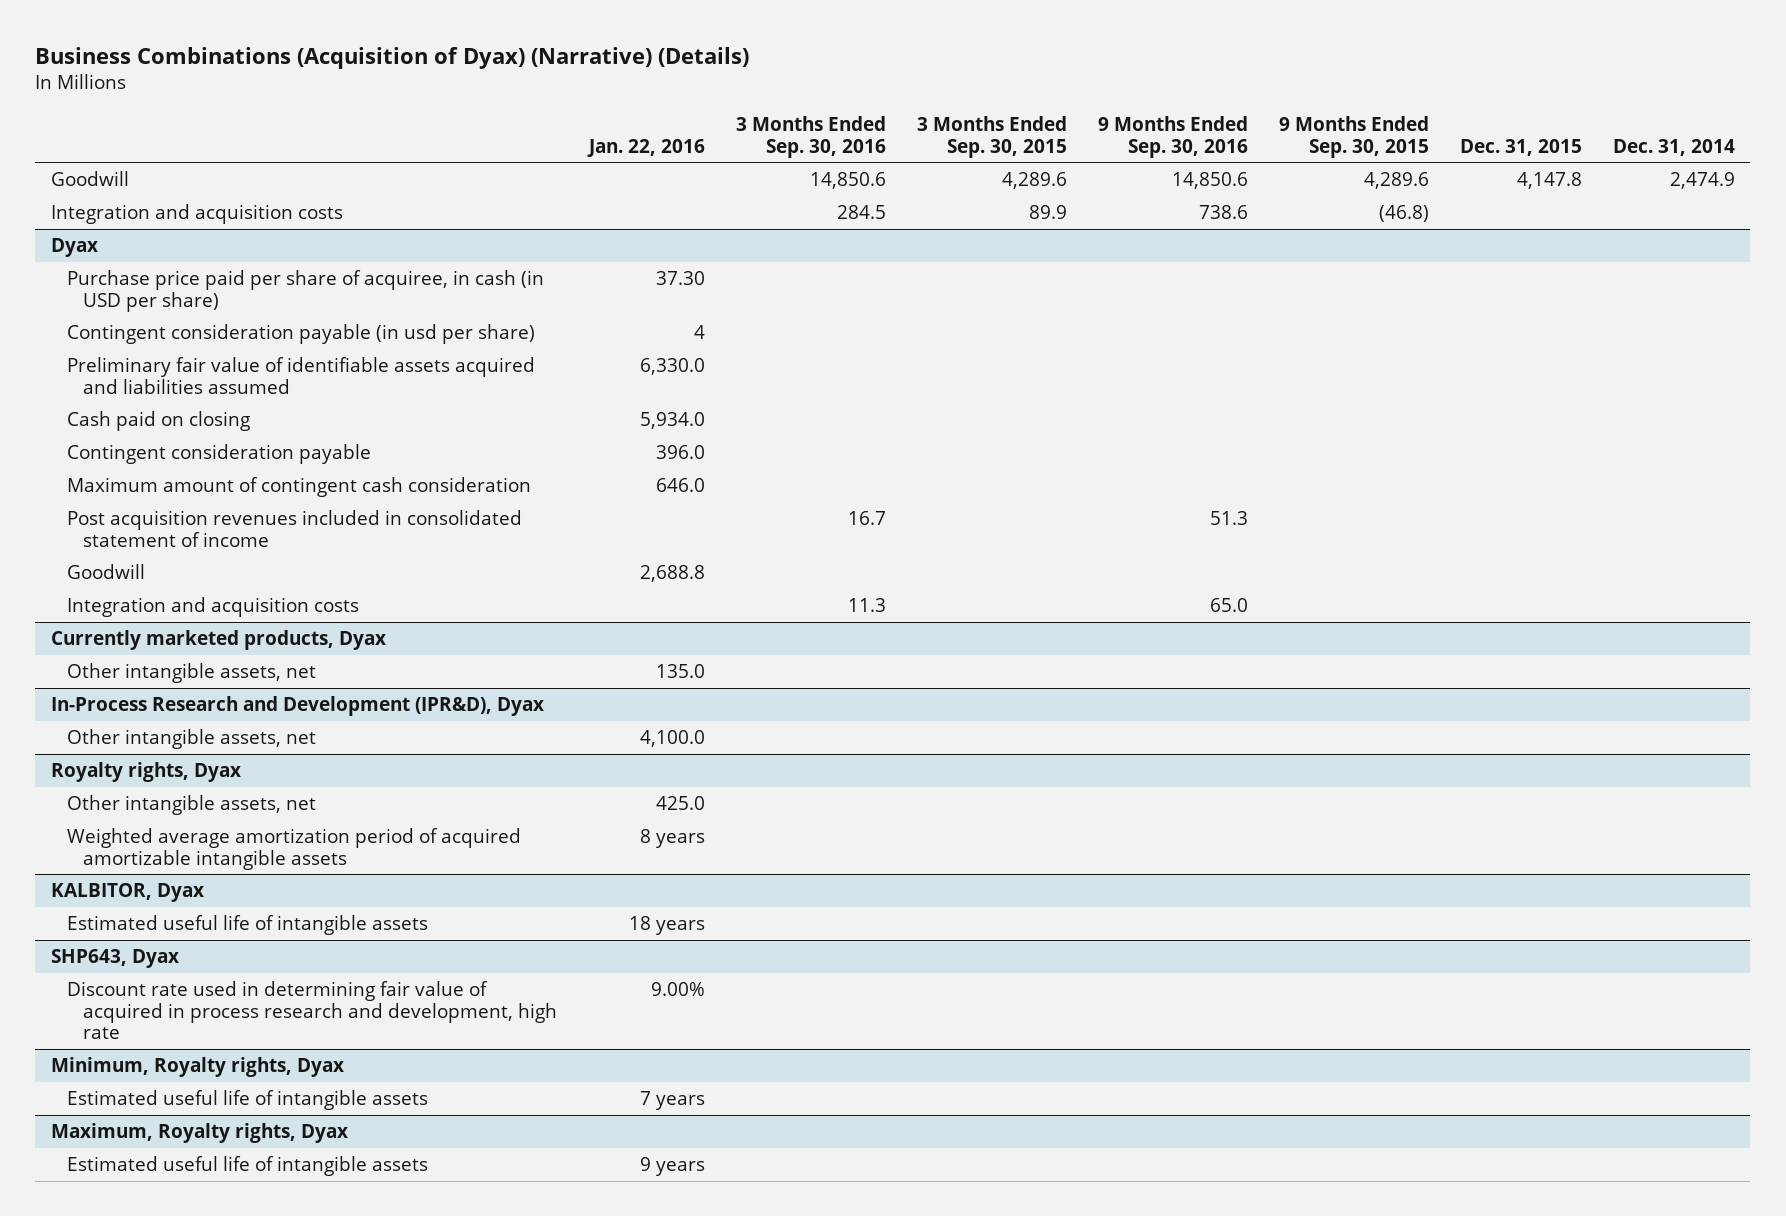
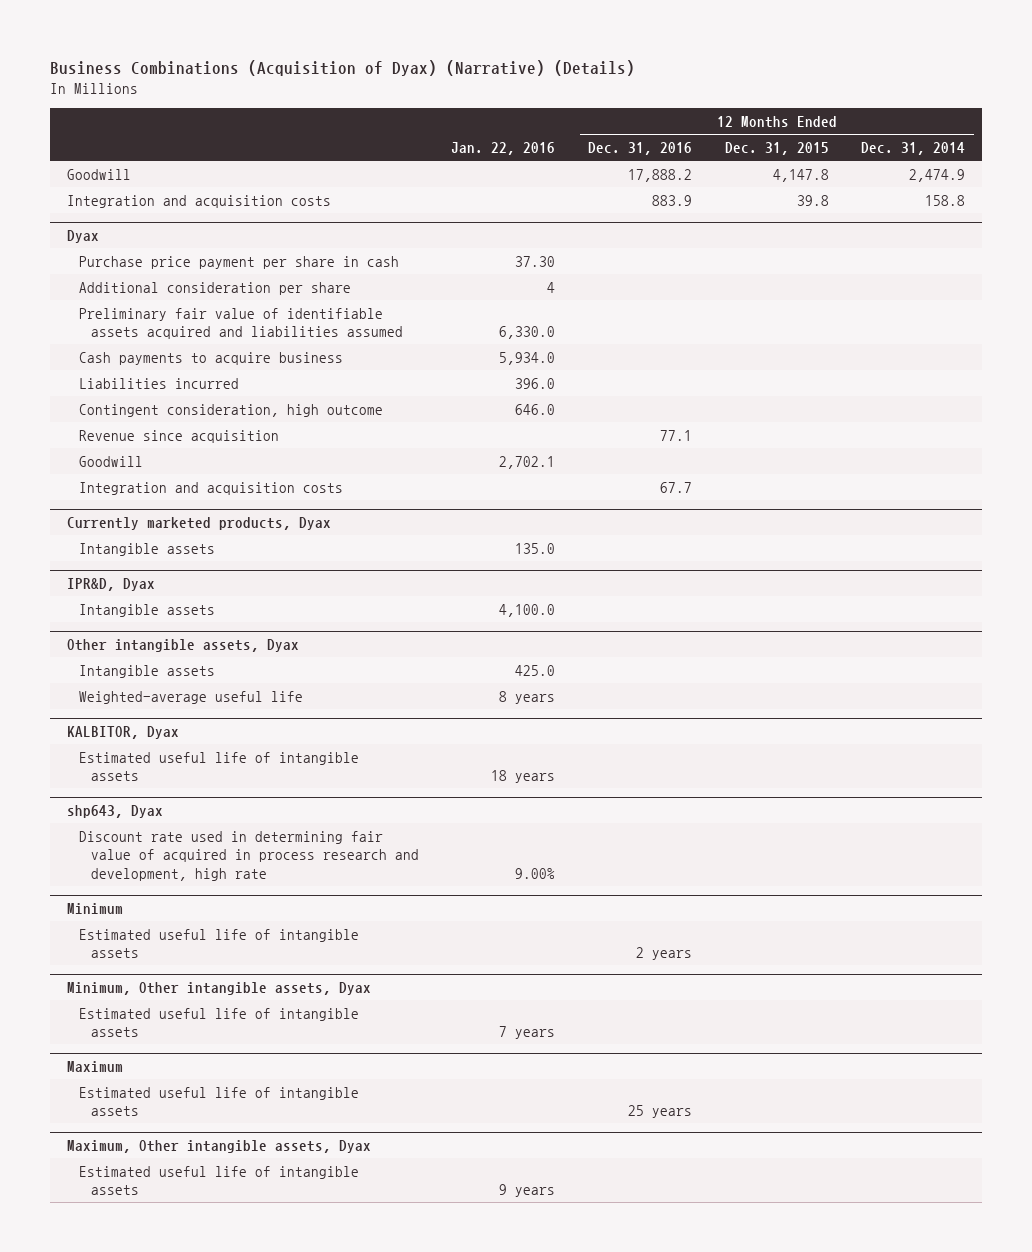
- | Jan. 22, 2016 | 3 Months Ended Sep. 30, 2016 | 3 Months Ended Sep. 30, 2015 | 9 Months Ended Sep. 30, 2016 | 9 Months Ended Sep. 30, 2015 | Dec. 31, 2015 | Dec. 31, 2014
+ | Jan. 22, 2016 | 12 Months Ended Dec. 31, 2016 | 12 Months Ended Dec. 31, 2015 | 12 Months Ended Dec. 31, 2014
@ Dyax
- Purchase price paid per share of acquiree, in cash (in USD per share) | 37.30 | | | | | |
- Contingent consideration payable (in usd per share) | 4 | | | | | |
+ Purchase price payment per share in cash | 37.30 | | |
+ Additional consideration per share | 4 | | |
- Cash paid on closing | 5,934.0 | | | | | |
- Contingent consideration payable | 396.0 | | | | | |
- Maximum amount of contingent cash consideration | 646.0 | | | | | |
- Post acquisition revenues included in consolidated statement of income | | 16.7 | | 51.3 | | |
- Goodwill | 2,688.8 | | | | | |
+ Cash payments to acquire business | 5,934.0 | | |
+ Liabilities incurred | 396.0 | | |
+ Contingent consideration, high outcome | 646.0 | | |
+ Revenue since acquisition | | 77.1 | |
+ Goodwill | 2,702.1 | | |
@ Currently marketed products, Dyax
- Other intangible assets, net | 135.0 | | | | | |
- In-Process Research and Development (IPR&D), Dyax
- Other intangible assets, net | 4,100.0 | | | | | |
- Royalty rights, Dyax
- Other intangible assets, net | 425.0 | | | | | |
- Weighted average amortization period of acquired amortizable intangible assets | 8 years | | | | | |
@ Currently marketed products, Dyax
+ Intangible assets | 135.0 | | |
+ IPR&D, Dyax
+ Intangible assets | 4,100.0 | | |
+ Other intangible assets, Dyax
+ Intangible assets | 425.0 | | |
+ Weighted-average useful life | 8 years | | |
- SHP643, Dyax
+ shp643, Dyax
- Minimum, Royalty rights, Dyax
+ Minimum
+ Estimated useful life of intangible assets | | 2 years | |
+ Minimum, Other intangible assets, Dyax
- Maximum, Royalty rights, Dyax
+ Maximum
+ Estimated useful life of intangible assets | | 25 years | |
+ Maximum, Other intangible assets, Dyax

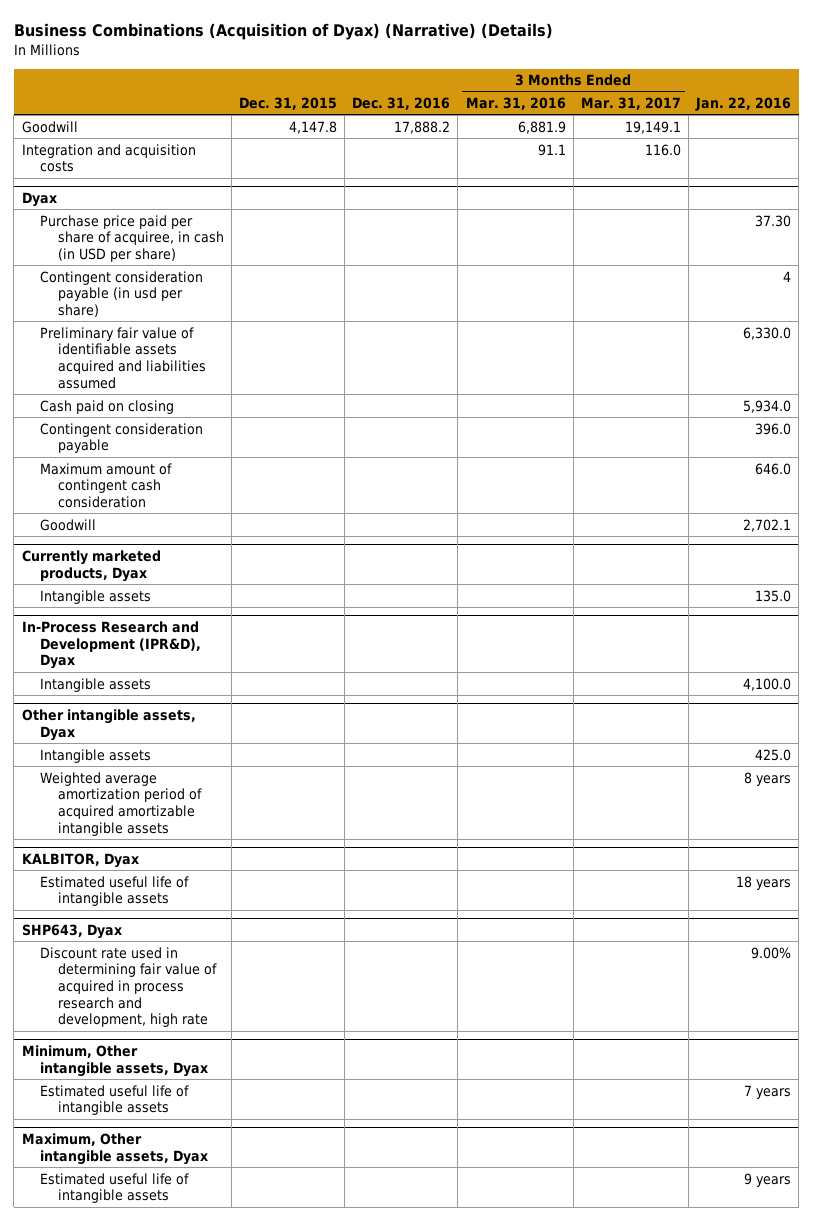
- | Jan. 22, 2016 | 12 Months Ended Dec. 31, 2016 | 12 Months Ended Dec. 31, 2015 | 12 Months Ended Dec. 31, 2014
+ | Dec. 31, 2015 | Dec. 31, 2016 | 3 Months Ended Mar. 31, 2016 | 3 Months Ended Mar. 31, 2017 | Jan. 22, 2016
@ Dyax
- Purchase price payment per share in cash | 37.30 | | |
- Additional consideration per share | 4 | | |
+ Purchase price paid per share of acquiree, in cash (in USD per share) | | | | | 37.30
+ Contingent consideration payable (in usd per share) | | | | | 4
- Cash payments to acquire business | 5,934.0 | | |
- Liabilities incurred | 396.0 | | |
- Contingent consideration, high outcome | 646.0 | | |
- Revenue since acquisition | | 77.1 | |
+ Cash paid on closing | | | | | 5,934.0
+ Contingent consideration payable | | | | | 396.0
+ Maximum amount of contingent cash consideration | | | | | 646.0
- Integration and acquisition costs | | 67.7 | |
- IPR&D, Dyax
+ In-Process Research and Development (IPR&D), Dyax
@ Other intangible assets, Dyax
- Weighted-average useful life | 8 years | | |
+ Weighted average amortization period of acquired amortizable intangible assets | | | | | 8 years
- shp643, Dyax
+ SHP643, Dyax
- Minimum
- Estimated useful life of intangible assets | | 2 years | |
- Maximum
- Estimated useful life of intangible assets | | 25 years | |

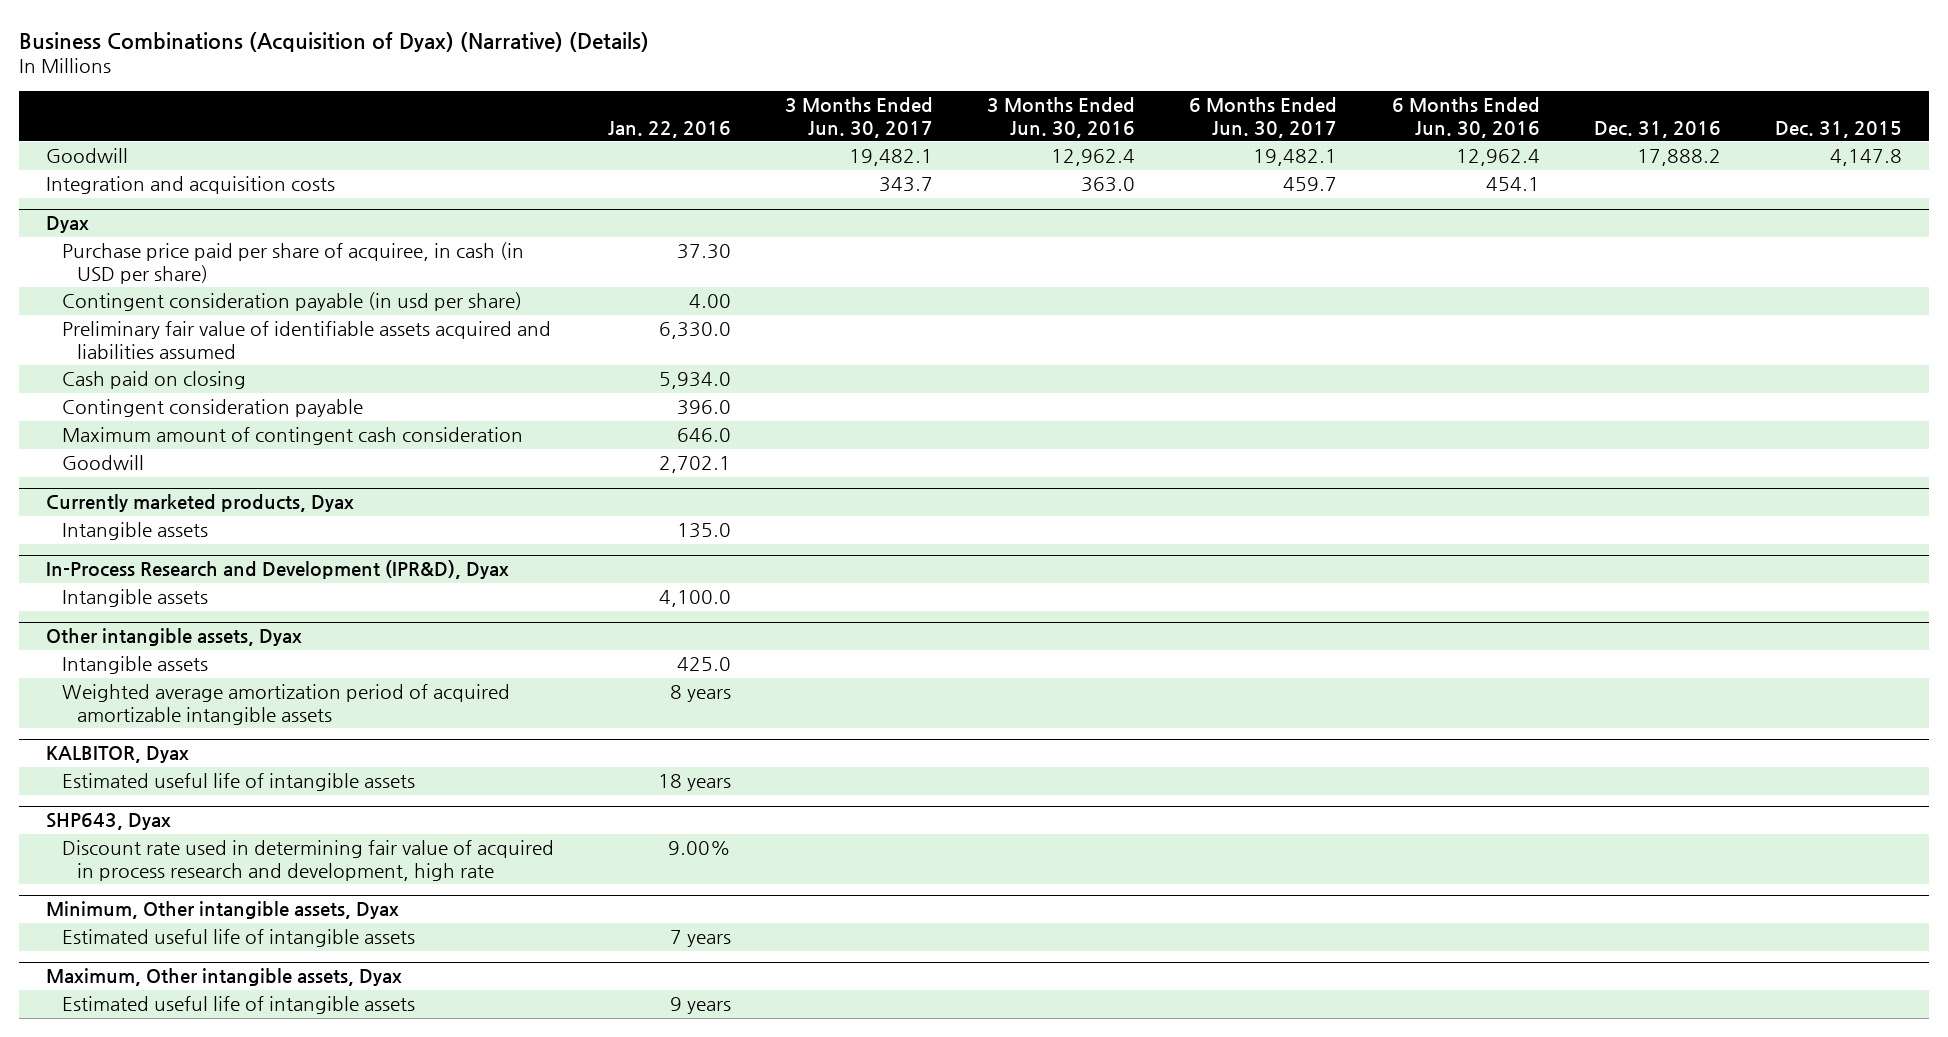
- | Dec. 31, 2015 | Dec. 31, 2016 | 3 Months Ended Mar. 31, 2016 | 3 Months Ended Mar. 31, 2017 | Jan. 22, 2016
+ | Jan. 22, 2016 | 3 Months Ended Jun. 30, 2017 | 3 Months Ended Jun. 30, 2016 | 6 Months Ended Jun. 30, 2017 | 6 Months Ended Jun. 30, 2016 | Dec. 31, 2016 | Dec. 31, 2015
@ Dyax
- Contingent consideration payable (in usd per share) | | | | | 4
+ Contingent consideration payable (in usd per share) | 4.00 | | | | | |

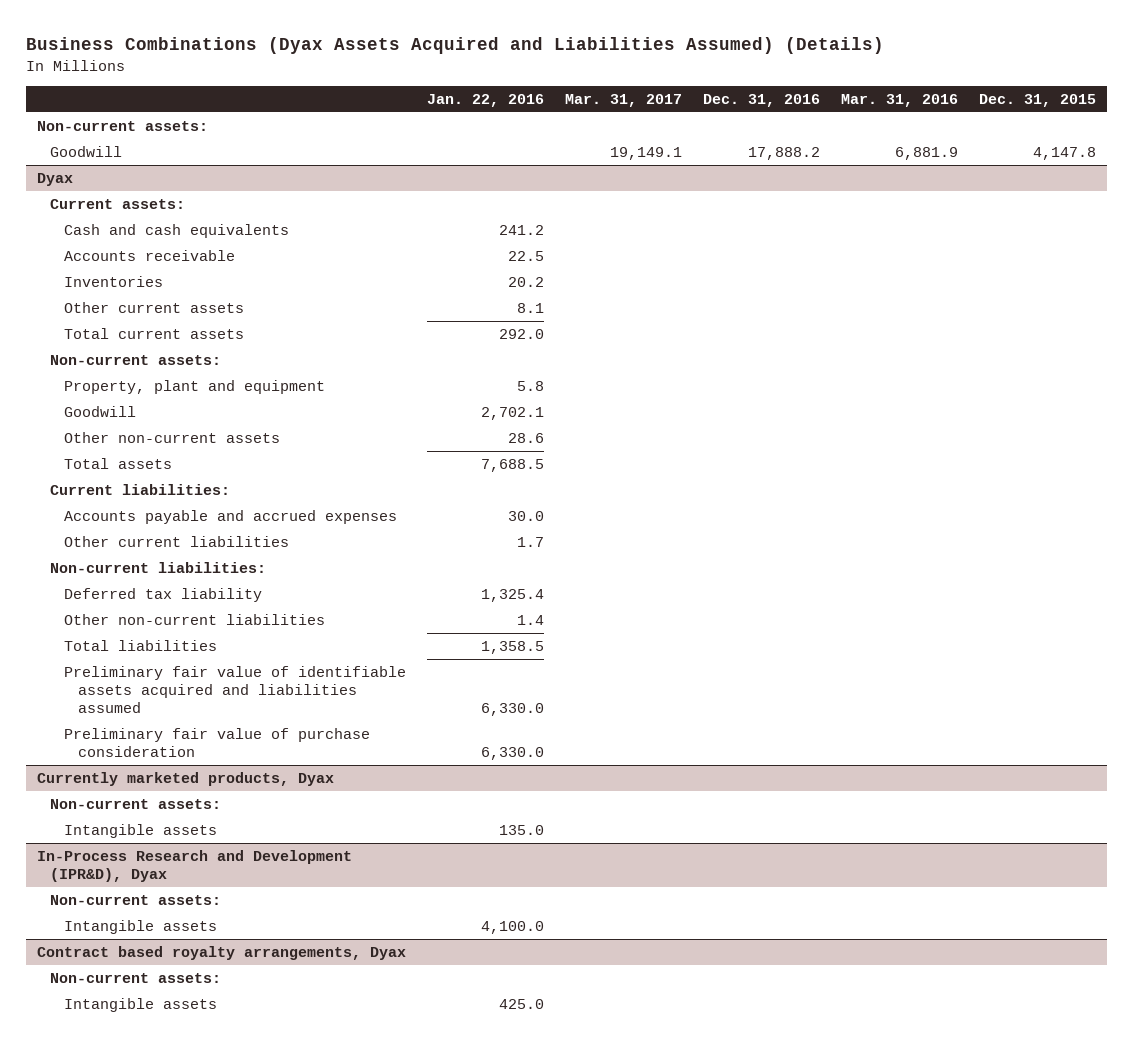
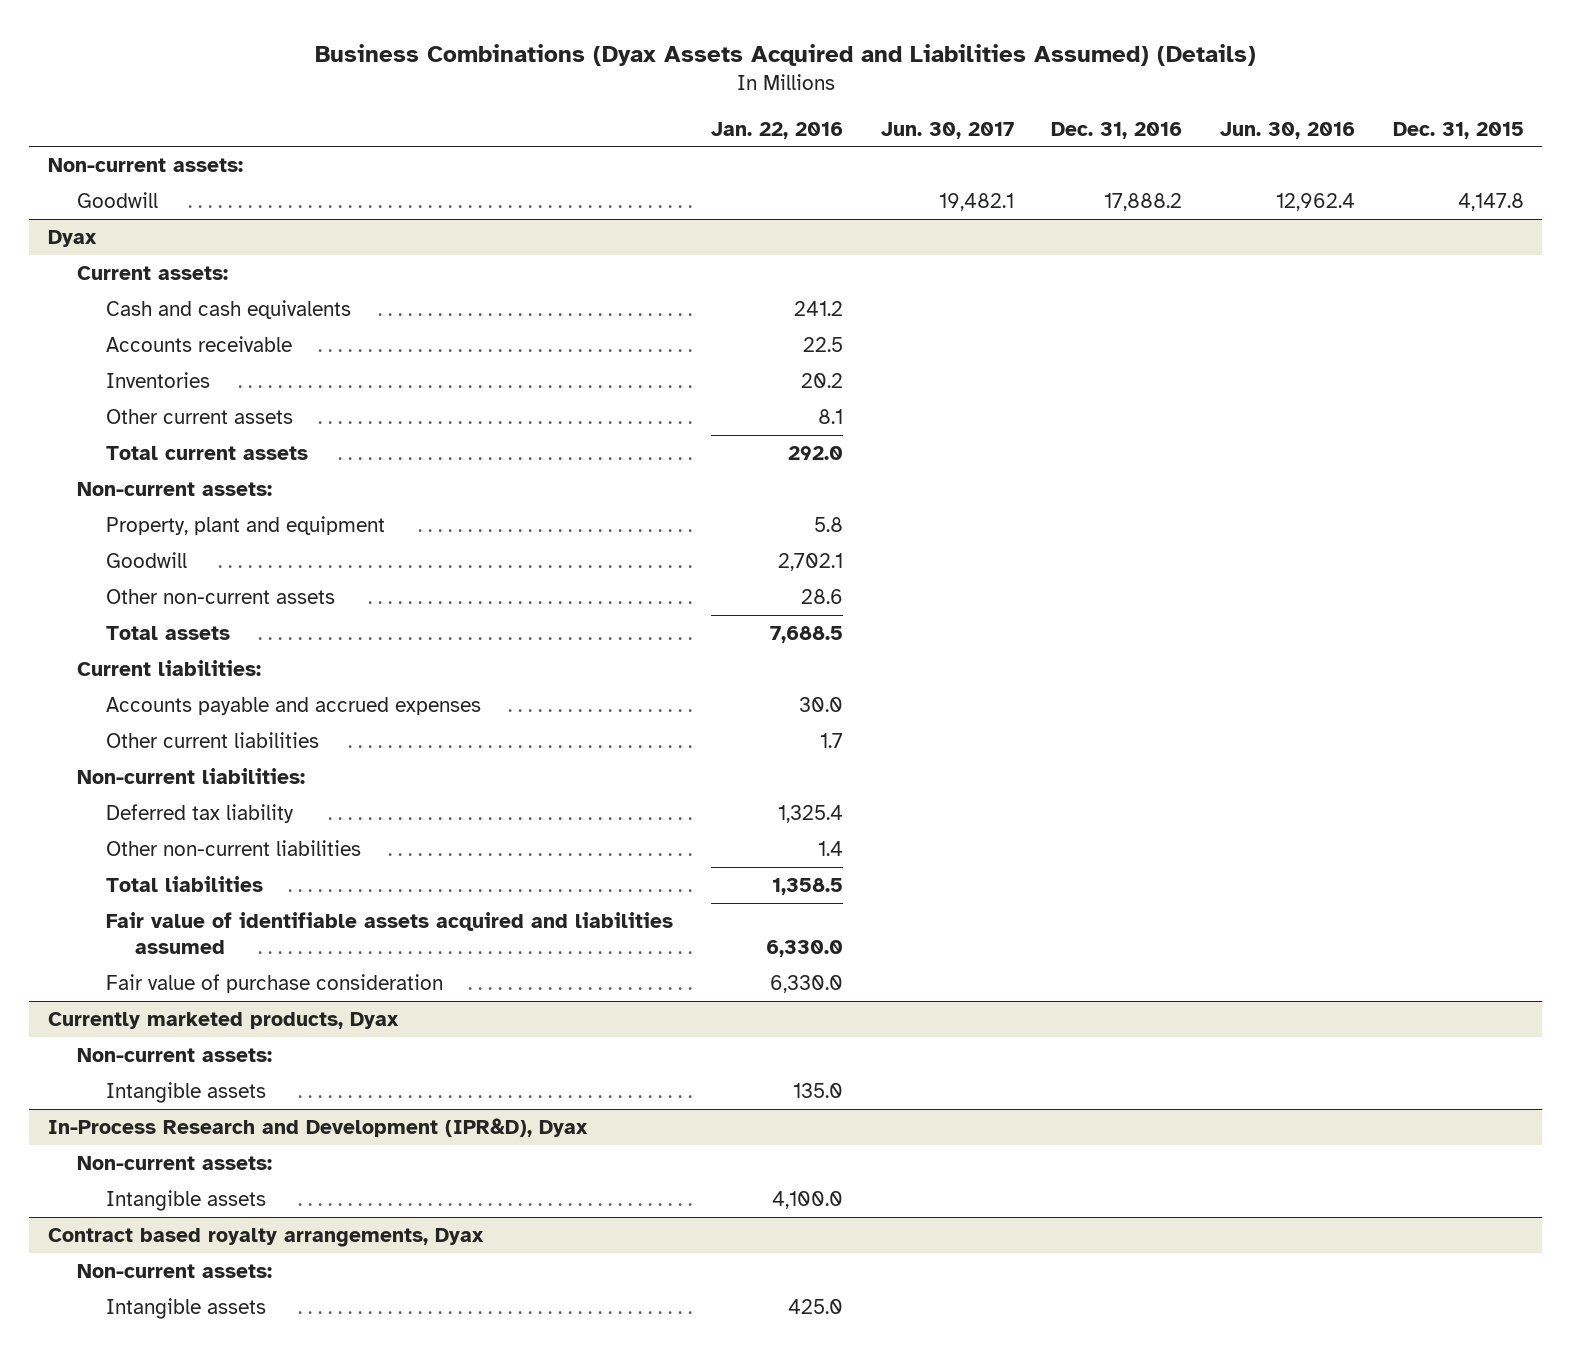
- | Jan. 22, 2016 | Mar. 31, 2017 | Dec. 31, 2016 | Mar. 31, 2016 | Dec. 31, 2015
+ | Jan. 22, 2016 | Jun. 30, 2017 | Dec. 31, 2016 | Jun. 30, 2016 | Dec. 31, 2015
@ Dyax
- Preliminary fair value of identifiable assets acquired and liabilities assumed | 6,330.0 | | | |
- Preliminary fair value of purchase consideration | 6,330.0 | | | |
+ Fair value of identifiable assets acquired and liabilities assumed | 6,330.0 | | | |
+ Fair value of purchase consideration | 6,330.0 | | | |

